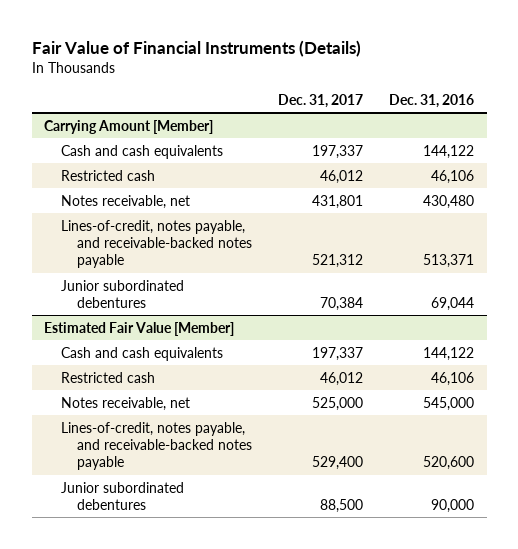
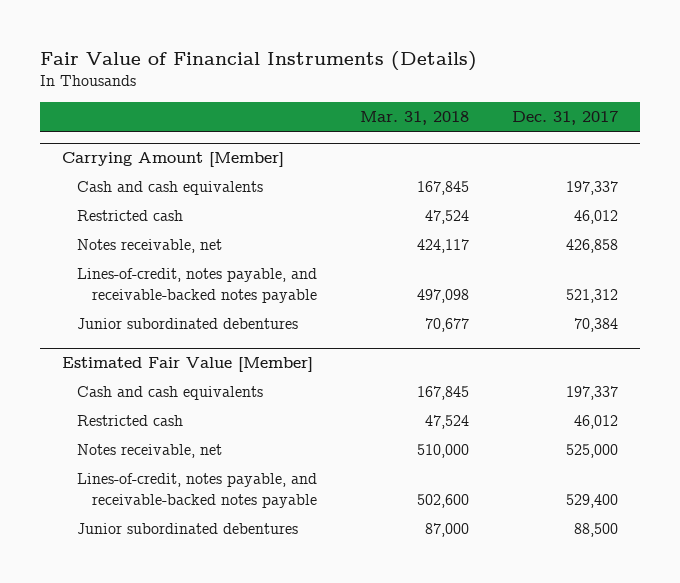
- | Dec. 31, 2017 | Dec. 31, 2016
+ | Mar. 31, 2018 | Dec. 31, 2017
@ Carrying Amount [Member]
- Notes receivable, net | 431,801 | 430,480
+ Notes receivable, net | 424,117 | 426,858

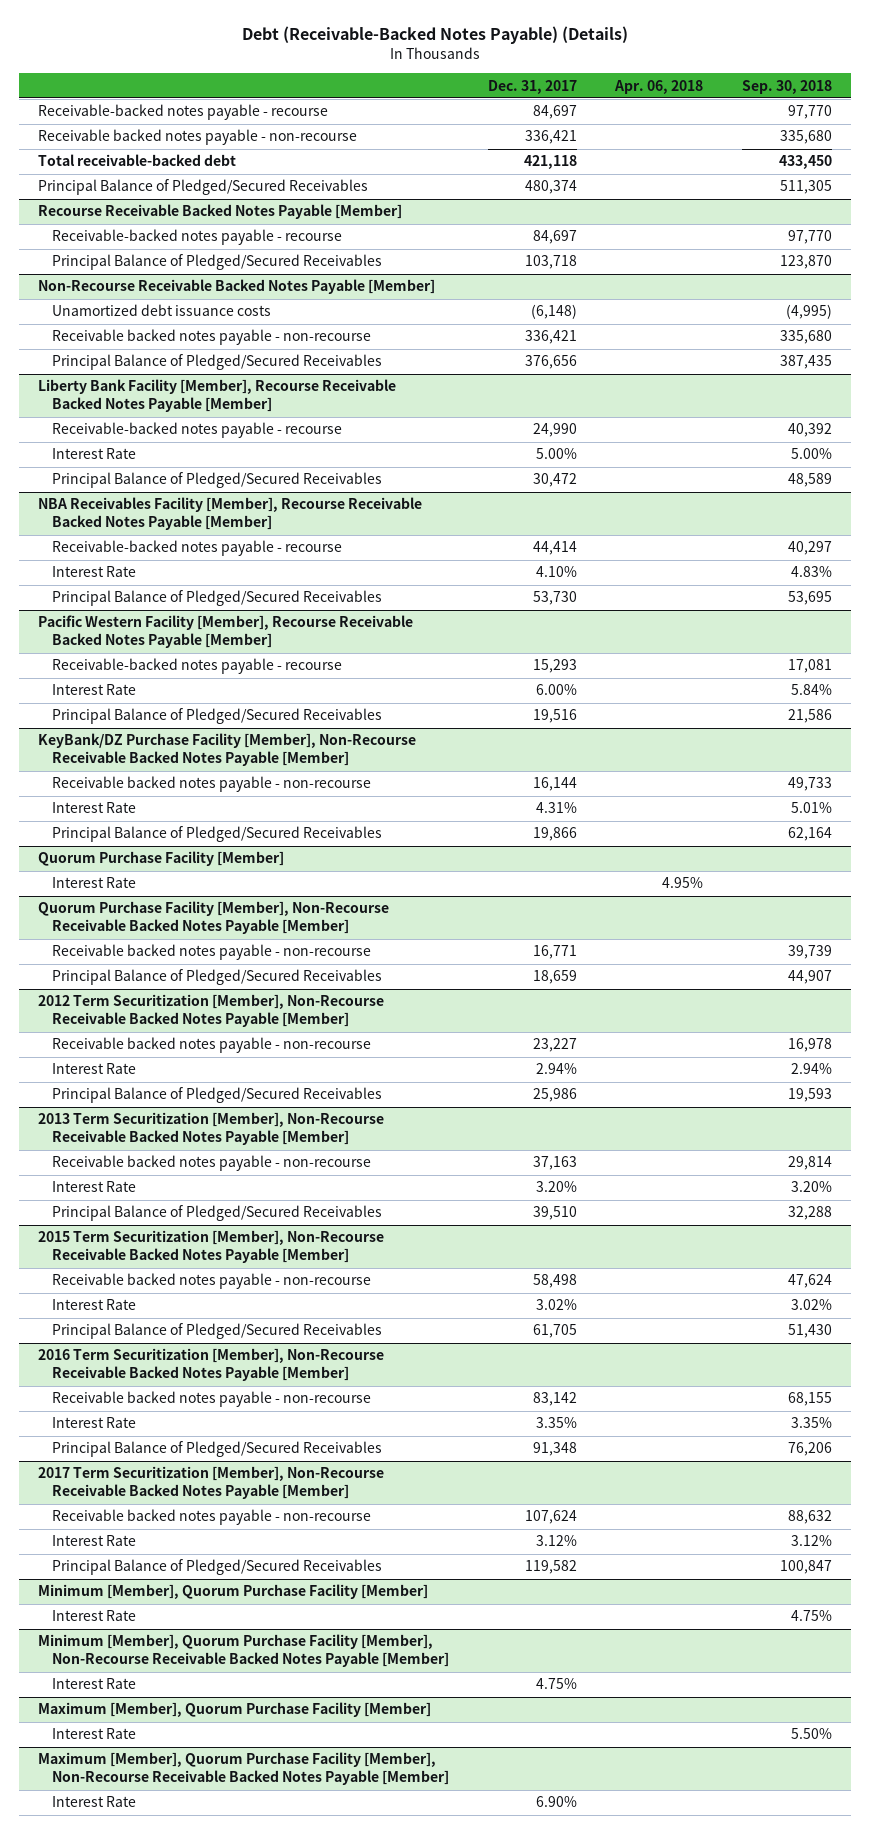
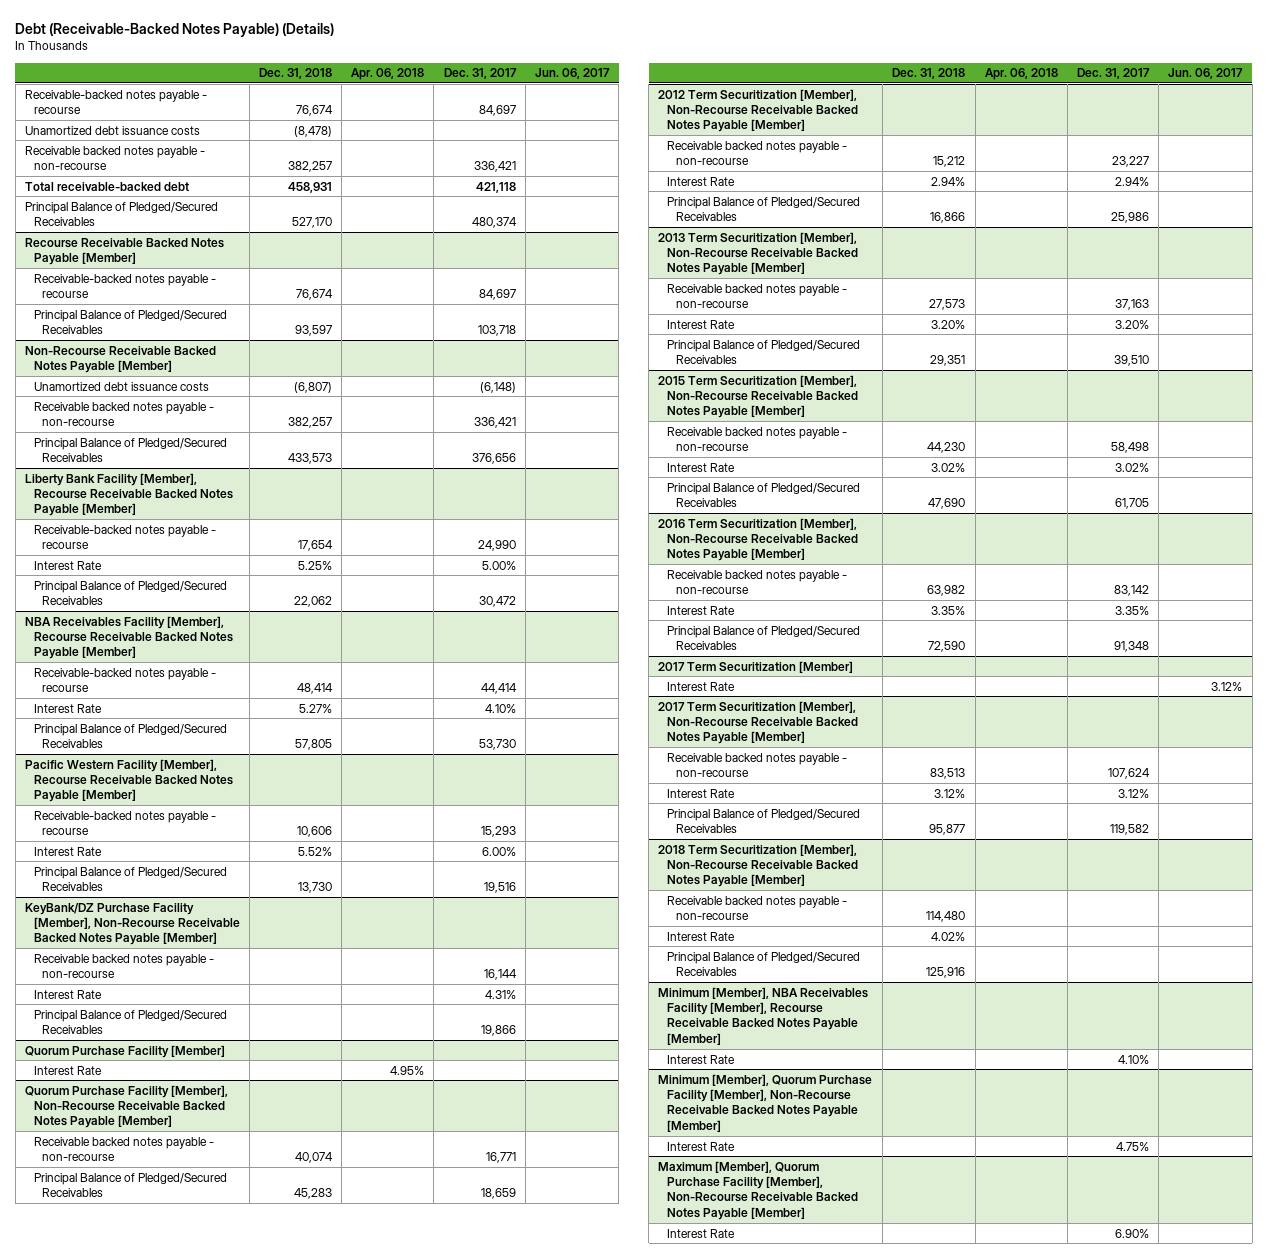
- | Dec. 31, 2017 | Apr. 06, 2018 | Sep. 30, 2018
+ | Dec. 31, 2018 | Apr. 06, 2018 | Dec. 31, 2017 | Jun. 06, 2017
+ Unamortized debt issuance costs | (8,478) | | |
+ 2017 Term Securitization [Member]
+ Interest Rate | | | | 3.12%
- Minimum [Member], Quorum Purchase Facility [Member]
+ 2018 Term Securitization [Member], Non-Recourse Receivable Backed Notes Payable [Member]
+ Receivable backed notes payable - non-recourse | 114,480 | | |
+ Principal Balance of Pledged/Secured Receivables | 125,916 | | |
+ Minimum [Member], NBA Receivables Facility [Member], Recourse Receivable Backed Notes Payable [Member]
+ Interest Rate | | | 4.10% |
- Maximum [Member], Quorum Purchase Facility [Member]
- Interest Rate | | | 5.50%

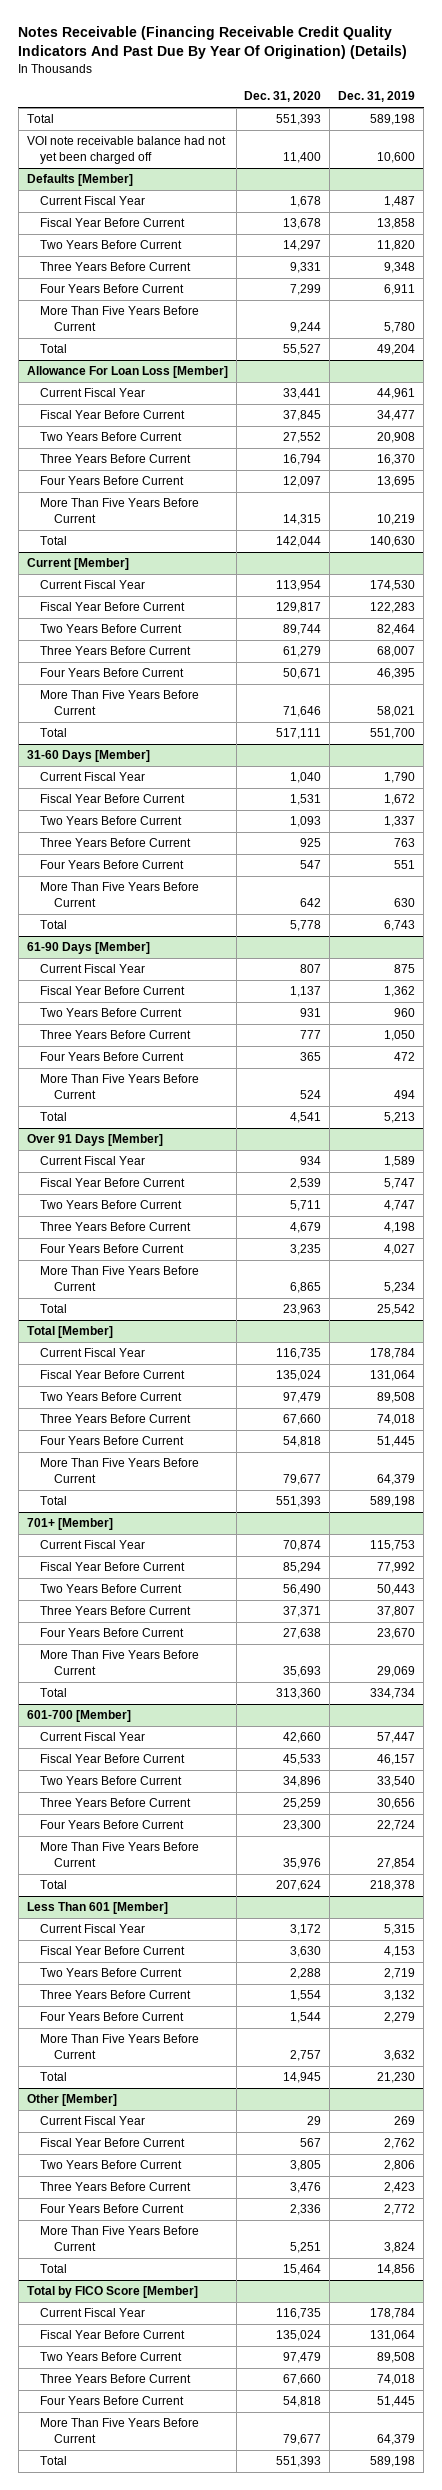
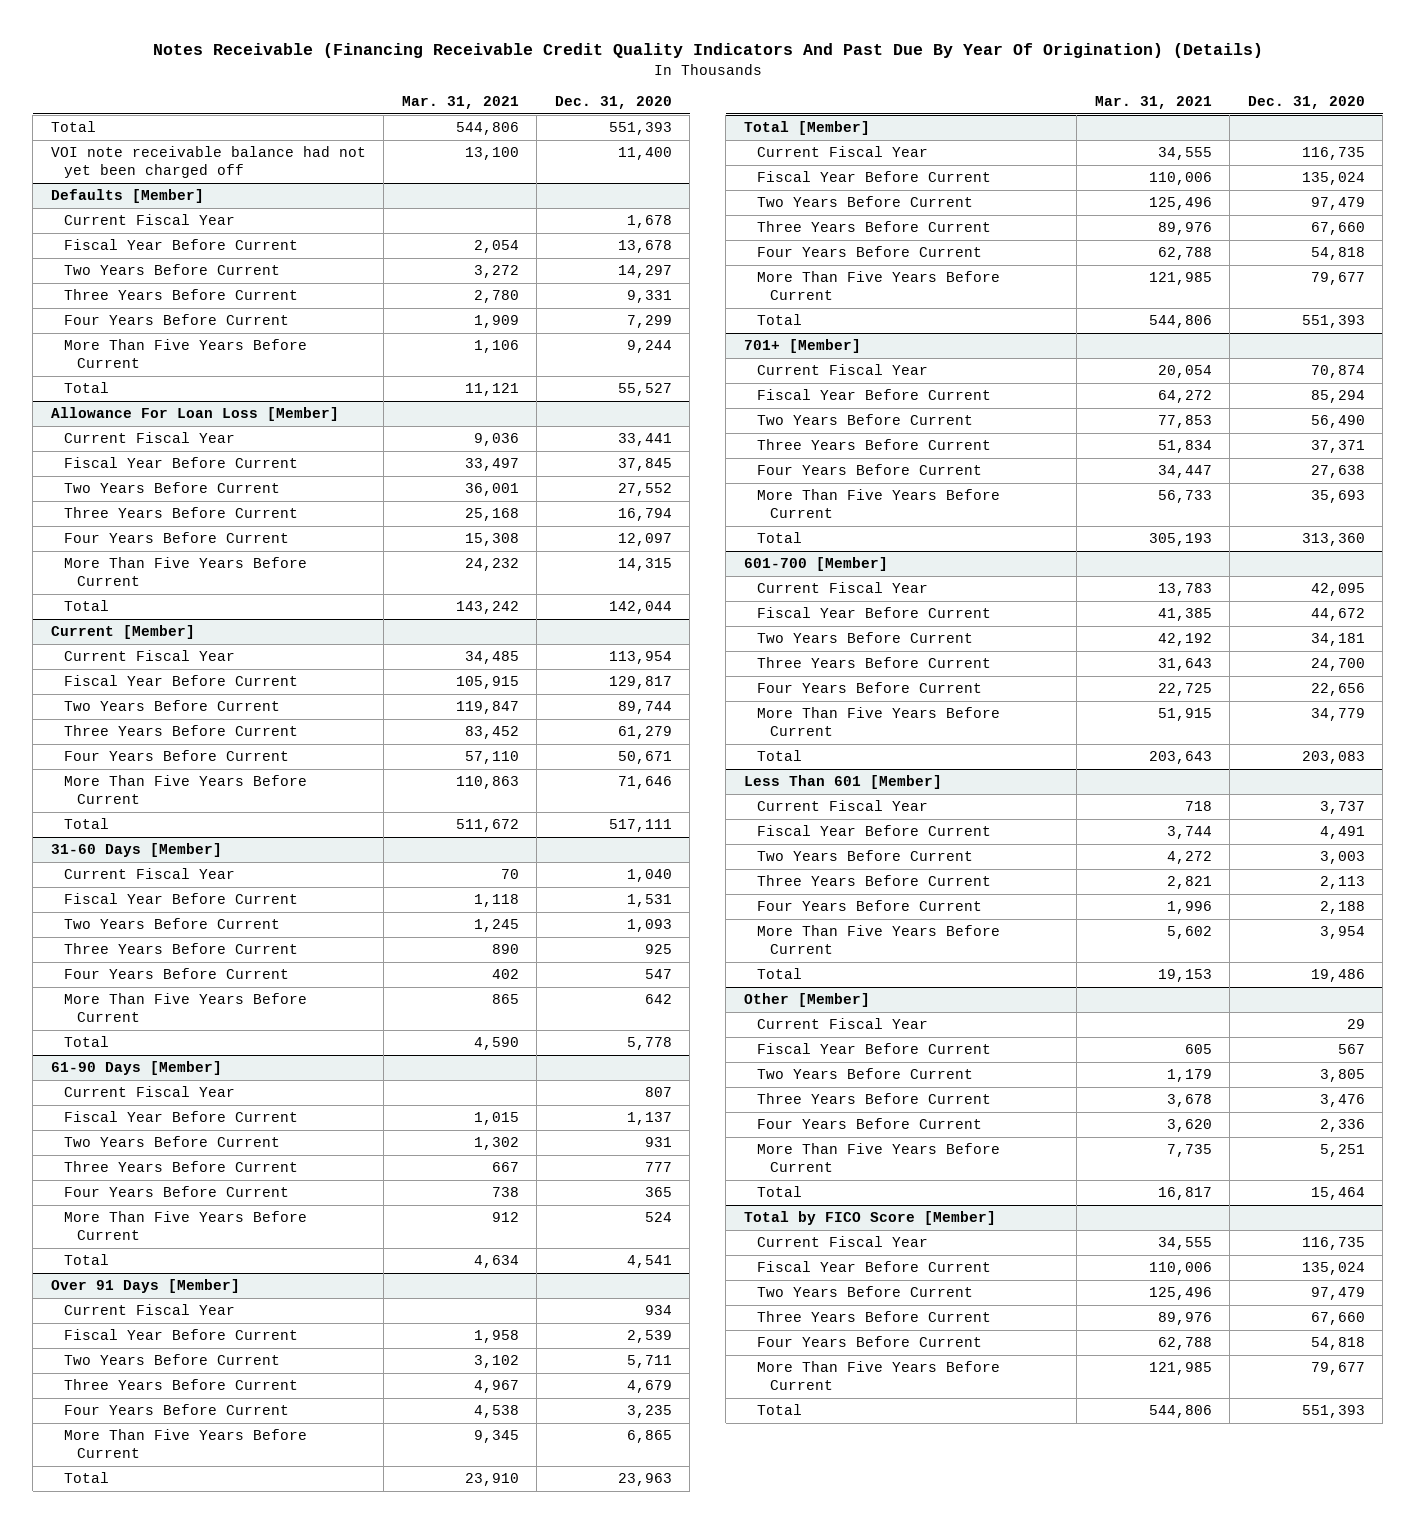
- | Dec. 31, 2020 | Dec. 31, 2019
+ | Mar. 31, 2021 | Dec. 31, 2020
@ 601-700 [Member]
- Current Fiscal Year | 42,660 | 57,447
- Fiscal Year Before Current | 45,533 | 46,157
- Two Years Before Current | 34,896 | 33,540
- Three Years Before Current | 25,259 | 30,656
- Four Years Before Current | 23,300 | 22,724
- More Than Five Years Before Current | 35,976 | 27,854
- Total | 207,624 | 218,378
+ Current Fiscal Year | 13,783 | 42,095
+ Fiscal Year Before Current | 41,385 | 44,672
+ Two Years Before Current | 42,192 | 34,181
+ Three Years Before Current | 31,643 | 24,700
+ Four Years Before Current | 22,725 | 22,656
+ More Than Five Years Before Current | 51,915 | 34,779
+ Total | 203,643 | 203,083
@ Less Than 601 [Member]
- Current Fiscal Year | 3,172 | 5,315
- Fiscal Year Before Current | 3,630 | 4,153
- Two Years Before Current | 2,288 | 2,719
- Three Years Before Current | 1,554 | 3,132
- Four Years Before Current | 1,544 | 2,279
- More Than Five Years Before Current | 2,757 | 3,632
- Total | 14,945 | 21,230
+ Current Fiscal Year | 718 | 3,737
+ Fiscal Year Before Current | 3,744 | 4,491
+ Two Years Before Current | 4,272 | 3,003
+ Three Years Before Current | 2,821 | 2,113
+ Four Years Before Current | 1,996 | 2,188
+ More Than Five Years Before Current | 5,602 | 3,954
+ Total | 19,153 | 19,486

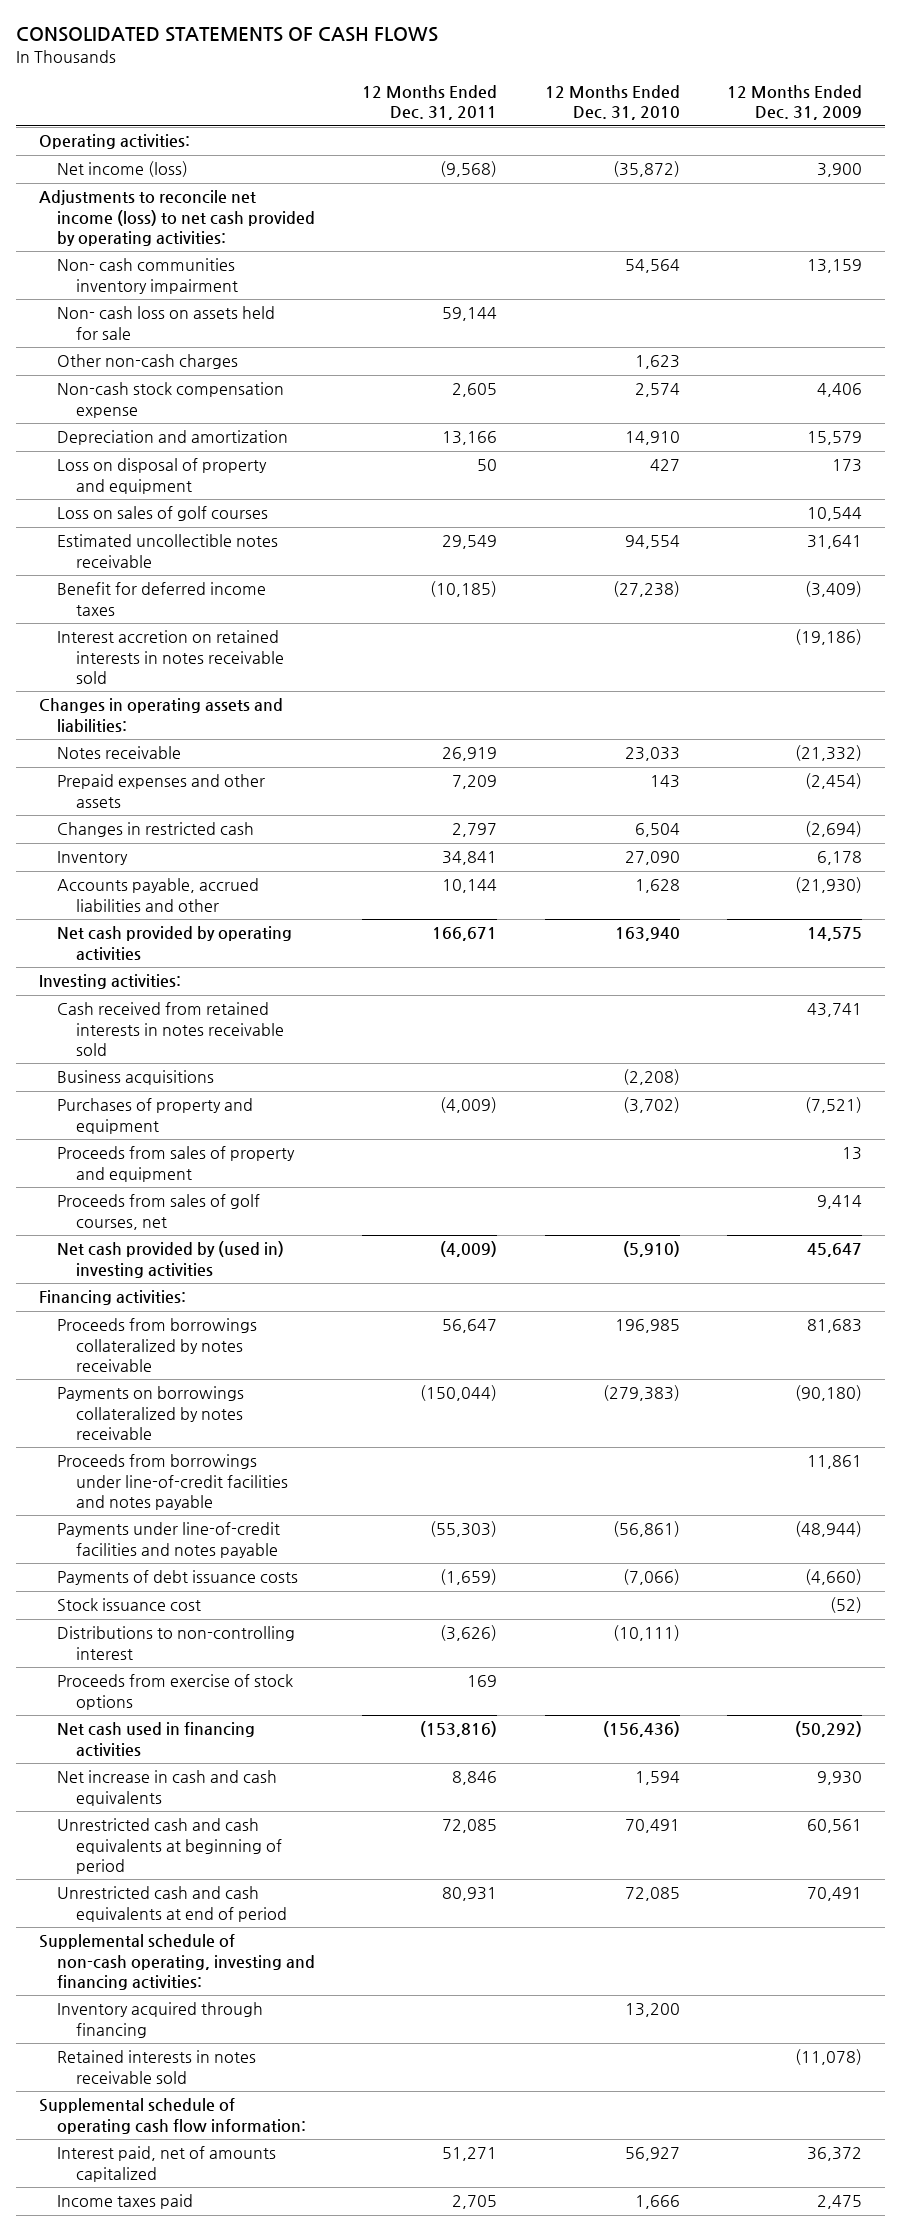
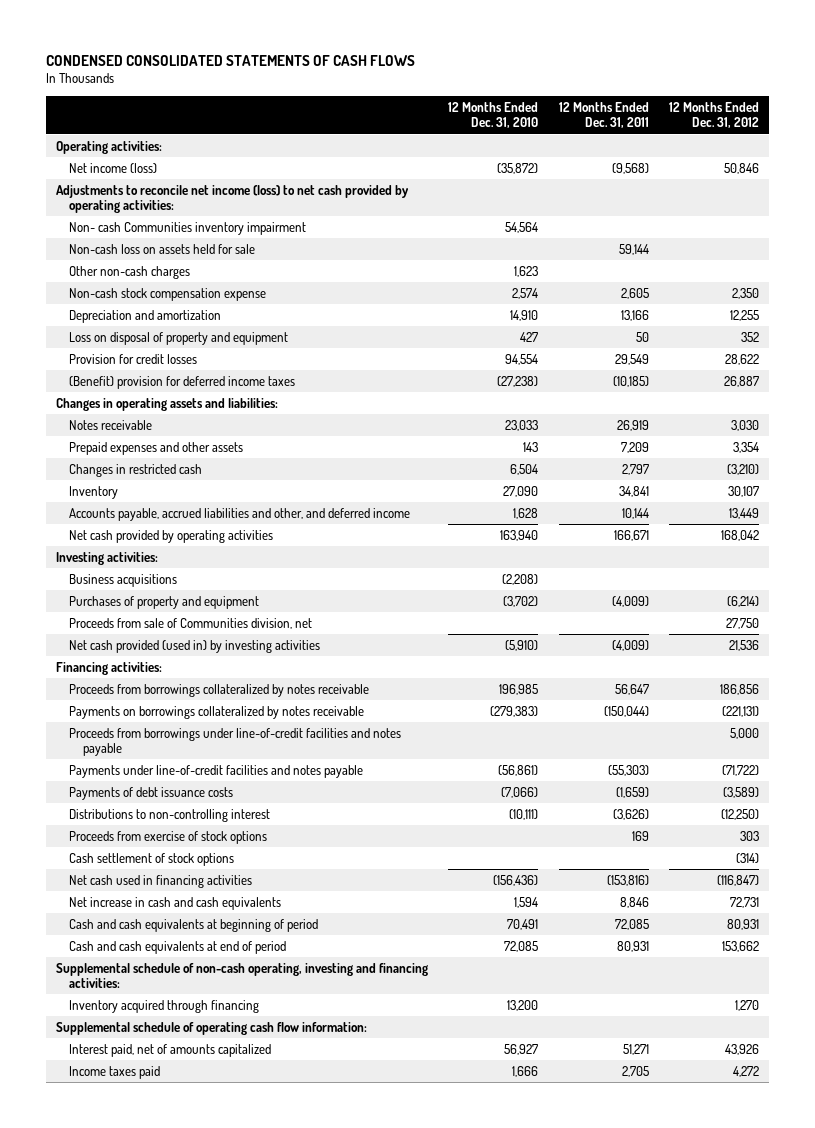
- CONSOLIDATED STATEMENTS OF CASH FLOWS
+ CONDENSED CONSOLIDATED STATEMENTS OF CASH FLOWS
- | 12 Months Ended Dec. 31, 2011 | 12 Months Ended Dec. 31, 2010 | 12 Months Ended Dec. 31, 2009
+ | 12 Months Ended Dec. 31, 2010 | 12 Months Ended Dec. 31, 2011 | 12 Months Ended Dec. 31, 2012
- Non- cash communities inventory impairment | | 54,564 | 13,159
- Non- cash loss on assets held for sale | 59,144 | |
+ Non- cash Communities inventory impairment | 54,564 | |
+ Non-cash loss on assets held for sale | | 59,144 |
- Loss on sales of golf courses | | | 10,544
- Estimated uncollectible notes receivable | 29,549 | 94,554 | 31,641
- Benefit for deferred income taxes | (10,185) | (27,238) | (3,409)
- Interest accretion on retained interests in notes receivable sold | | | (19,186)
+ Provision for credit losses | 94,554 | 29,549 | 28,622
+ (Benefit) provision for deferred income taxes | (27,238) | (10,185) | 26,887
- Accounts payable, accrued liabilities and other | 10,144 | 1,628 | (21,930)
+ Accounts payable, accrued liabilities and other, and deferred income | 1,628 | 10,144 | 13,449
- Cash received from retained interests in notes receivable sold | | | 43,741
- Proceeds from sales of property and equipment | | | 13
- Proceeds from sales of golf courses, net | | | 9,414
- Net cash provided by (used in) investing activities | (4,009) | (5,910) | 45,647
+ Proceeds from sale of Communities division, net | | | 27,750
+ Net cash provided (used in) by investing activities | (5,910) | (4,009) | 21,536
- Stock issuance cost | | | (52)
+ Cash settlement of stock options | | | (314)
- Unrestricted cash and cash equivalents at beginning of period | 72,085 | 70,491 | 60,561
- Unrestricted cash and cash equivalents at end of period | 80,931 | 72,085 | 70,491
+ Cash and cash equivalents at beginning of period | 70,491 | 72,085 | 80,931
+ Cash and cash equivalents at end of period | 72,085 | 80,931 | 153,662
- Retained interests in notes receivable sold | | | (11,078)

